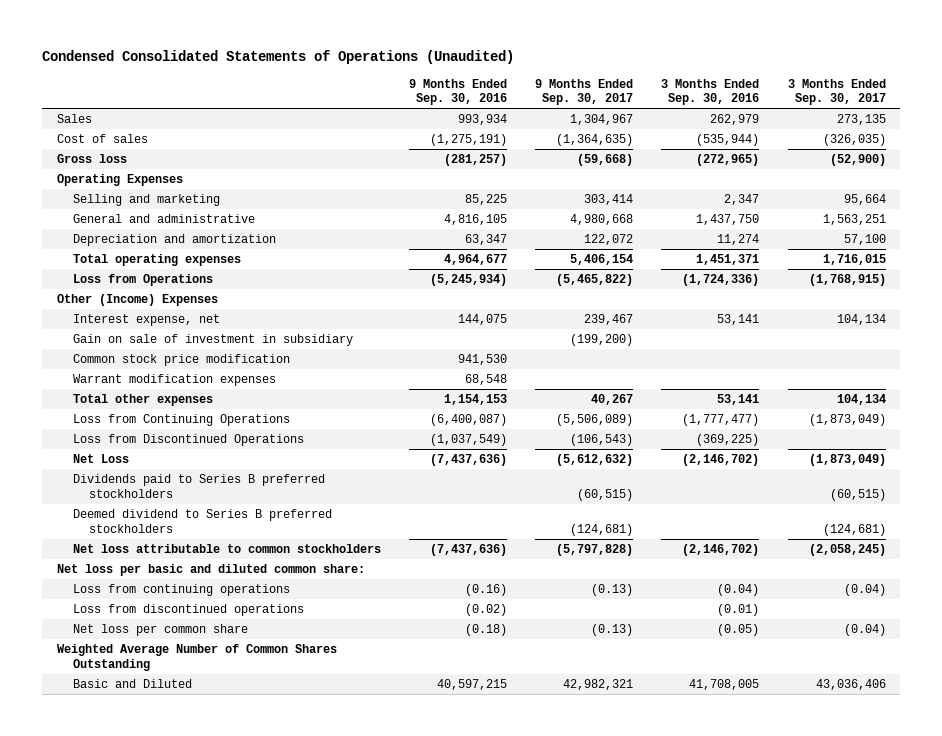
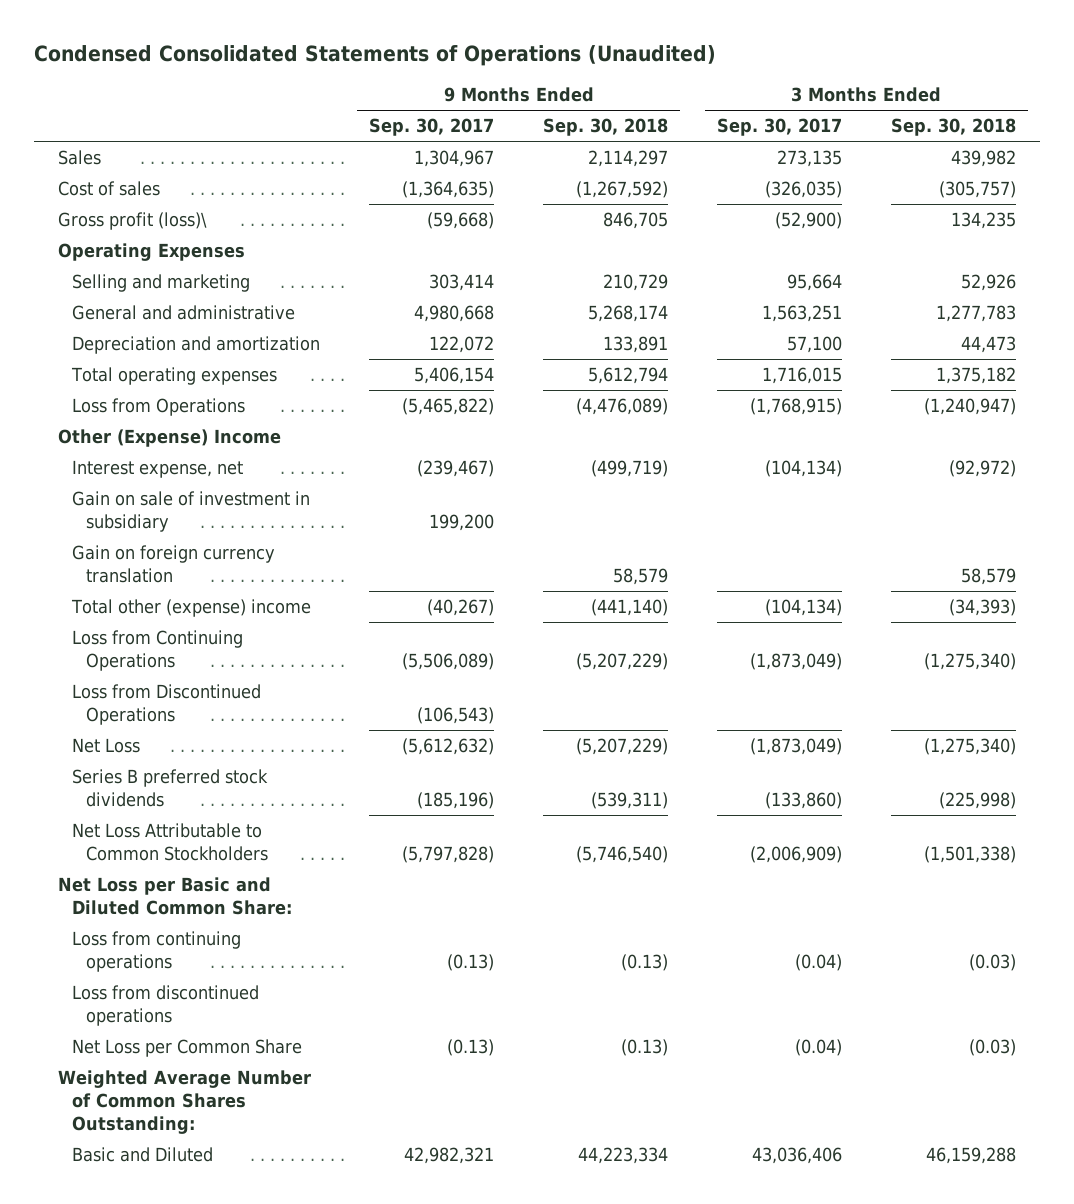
- | 9 Months Ended Sep. 30, 2016 | 9 Months Ended Sep. 30, 2017 | 3 Months Ended Sep. 30, 2016 | 3 Months Ended Sep. 30, 2017
+ | 9 Months Ended Sep. 30, 2017 | 9 Months Ended Sep. 30, 2018 | 3 Months Ended Sep. 30, 2017 | 3 Months Ended Sep. 30, 2018
- Gross loss | (281,257) | (59,668) | (272,965) | (52,900)
+ Gross profit (loss)\ | (59,668) | 846,705 | (52,900) | 134,235
- Other (Income) Expenses
- Interest expense, net | 144,075 | 239,467 | 53,141 | 104,134
- Gain on sale of investment in subsidiary | | (199,200) | |
- Common stock price modification | 941,530 | | |
- Warrant modification expenses | 68,548 | | |
- Total other expenses | 1,154,153 | 40,267 | 53,141 | 104,134
+ Other (Expense) Income
+ Interest expense, net | (239,467) | (499,719) | (104,134) | (92,972)
+ Gain on sale of investment in subsidiary | 199,200 | | |
+ Gain on foreign currency translation | | 58,579 | | 58,579
+ Total other (expense) income | (40,267) | (441,140) | (104,134) | (34,393)
- Dividends paid to Series B preferred stockholders | | (60,515) | | (60,515)
- Deemed dividend to Series B preferred stockholders | | (124,681) | | (124,681)
- Net loss attributable to common stockholders | (7,437,636) | (5,797,828) | (2,146,702) | (2,058,245)
- Net loss per basic and diluted common share:
+ Series B preferred stock dividends | (185,196) | (539,311) | (133,860) | (225,998)
+ Net Loss Attributable to Common Stockholders | (5,797,828) | (5,746,540) | (2,006,909) | (1,501,338)
+ Net Loss per Basic and Diluted Common Share:
- Net loss per common share | (0.18) | (0.13) | (0.05) | (0.04)
- Weighted Average Number of Common Shares Outstanding
+ Net Loss per Common Share | (0.13) | (0.13) | (0.04) | (0.03)
+ Weighted Average Number of Common Shares Outstanding:

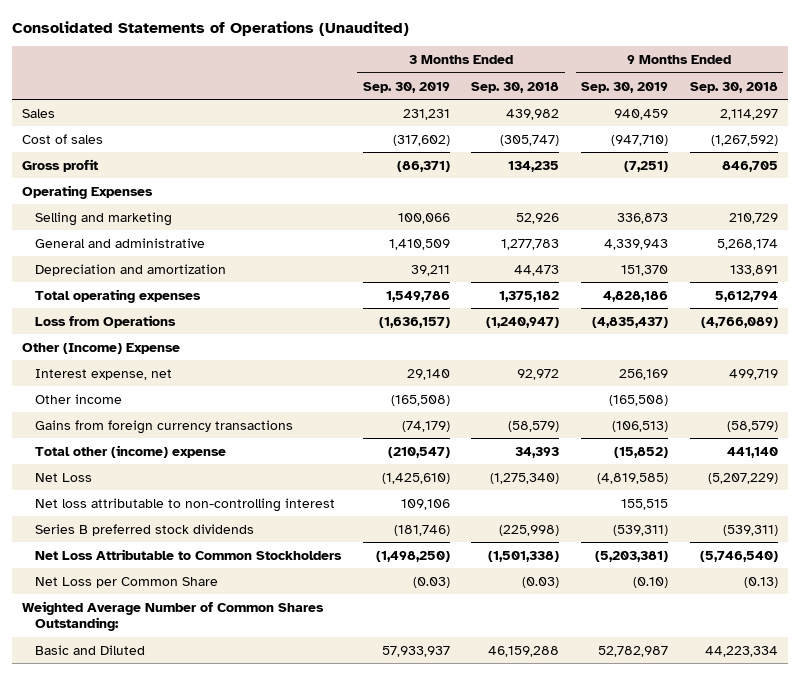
- Condensed Consolidated Statements of Operations (Unaudited)
+ Consolidated Statements of Operations (Unaudited)
- | 9 Months Ended Sep. 30, 2017 | 9 Months Ended Sep. 30, 2018 | 3 Months Ended Sep. 30, 2017 | 3 Months Ended Sep. 30, 2018
+ | 3 Months Ended Sep. 30, 2019 | 3 Months Ended Sep. 30, 2018 | 9 Months Ended Sep. 30, 2019 | 9 Months Ended Sep. 30, 2018
- Cost of sales | (1,364,635) | (1,267,592) | (326,035) | (305,757)
- Gross profit (loss)\ | (59,668) | 846,705 | (52,900) | 134,235
+ Cost of sales | (317,602) | (305,747) | (947,710) | (1,267,592)
+ Gross profit | (86,371) | 134,235 | (7,251) | 846,705
- Loss from Operations | (5,465,822) | (4,476,089) | (1,768,915) | (1,240,947)
- Other (Expense) Income
- Interest expense, net | (239,467) | (499,719) | (104,134) | (92,972)
- Gain on sale of investment in subsidiary | 199,200 | | |
- Gain on foreign currency translation | | 58,579 | | 58,579
- Total other (expense) income | (40,267) | (441,140) | (104,134) | (34,393)
- Loss from Continuing Operations | (5,506,089) | (5,207,229) | (1,873,049) | (1,275,340)
- Loss from Discontinued Operations | (106,543) | | |
+ Loss from Operations | (1,636,157) | (1,240,947) | (4,835,437) | (4,766,089)
+ Other (Income) Expense
+ Interest expense, net | 29,140 | 92,972 | 256,169 | 499,719
+ Other income | (165,508) | | (165,508) |
+ Gains from foreign currency transactions | (74,179) | (58,579) | (106,513) | (58,579)
+ Total other (income) expense | (210,547) | 34,393 | (15,852) | 441,140
+ Net loss attributable to non-controlling interest | 109,106 | | 155,515 |
- Net Loss per Basic and Diluted Common Share:
- Loss from continuing operations | (0.13) | (0.13) | (0.04) | (0.03)
- Loss from discontinued operations

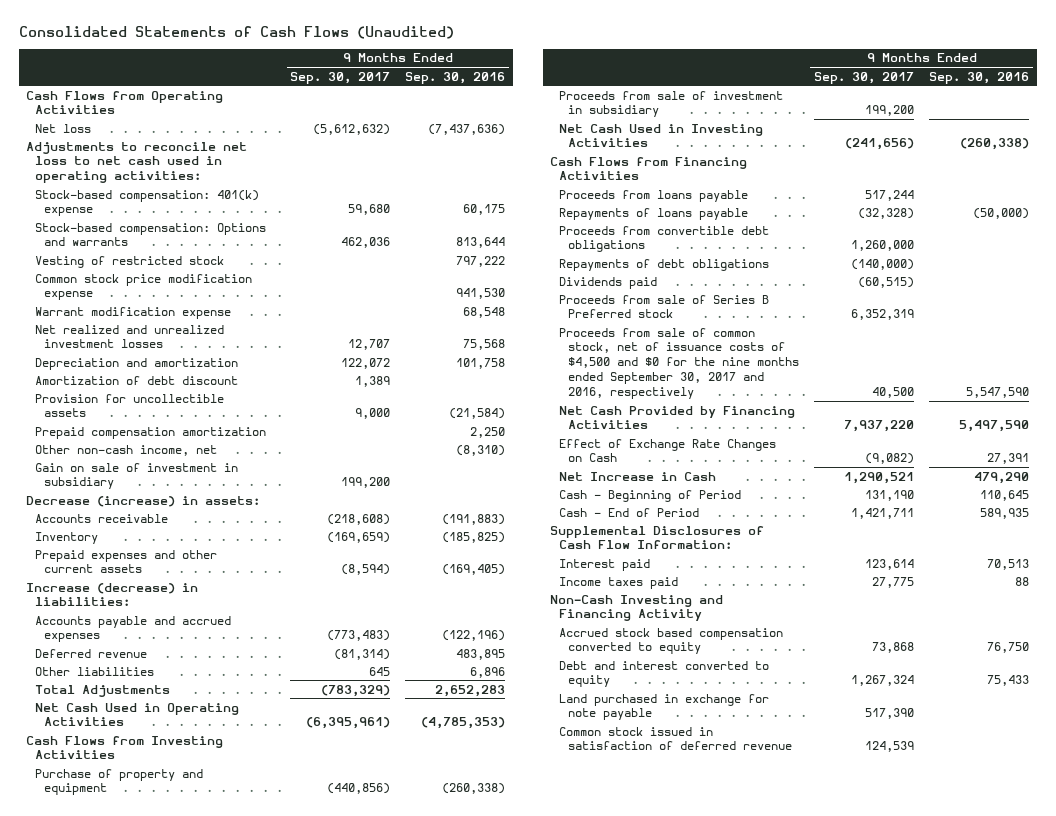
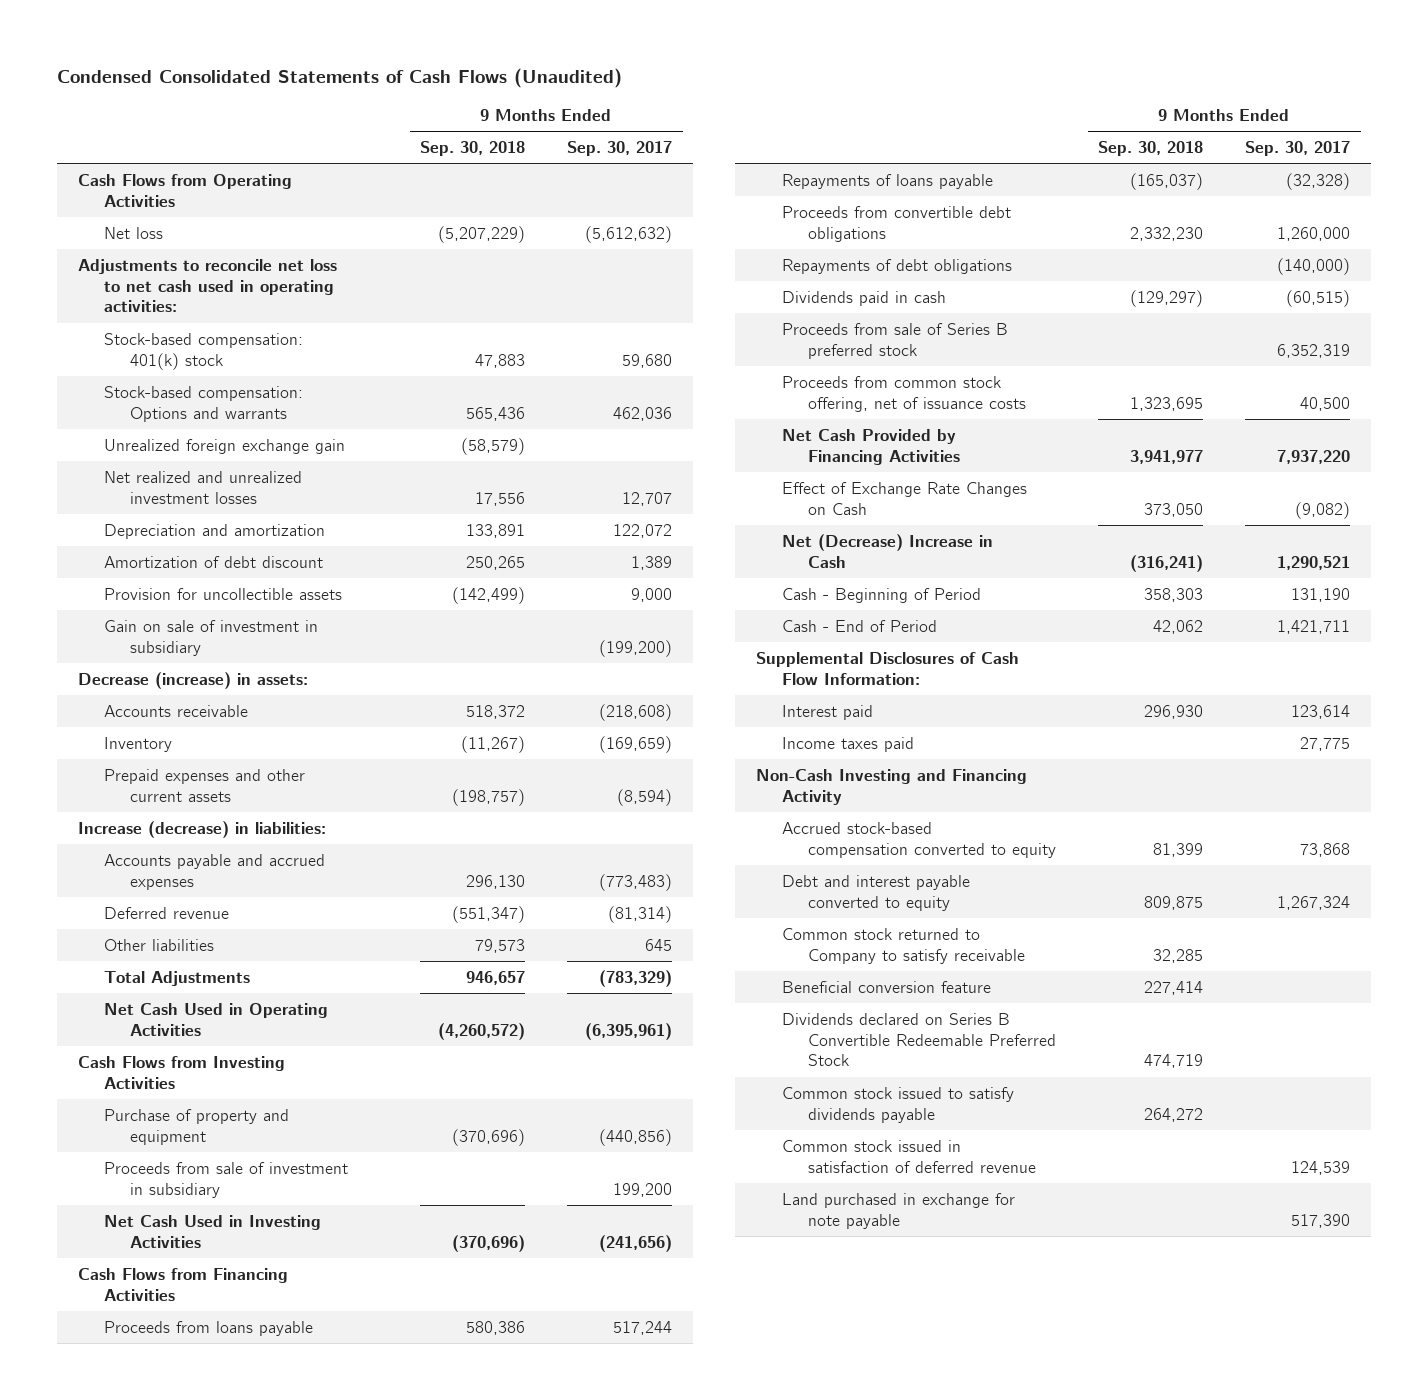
- Consolidated Statements of Cash Flows (Unaudited)
+ Condensed Consolidated Statements of Cash Flows (Unaudited)
- | 9 Months Ended Sep. 30, 2017 | 9 Months Ended Sep. 30, 2016
+ | 9 Months Ended Sep. 30, 2018 | 9 Months Ended Sep. 30, 2017
- Stock-based compensation: 401(k) expense | 59,680 | 60,175
+ Stock-based compensation: 401(k) stock | 47,883 | 59,680
- Vesting of restricted stock | | 797,222
- Common stock price modification expense | | 941,530
- Warrant modification expense | | 68,548
+ Unrealized foreign exchange gain | (58,579) |
- Prepaid compensation amortization | | 2,250
- Other non-cash income, net | | (8,310)
- Gain on sale of investment in subsidiary | 199,200 |
+ Gain on sale of investment in subsidiary | | (199,200)
- Dividends paid | (60,515) |
- Proceeds from sale of Series B Preferred stock | 6,352,319 |
- Proceeds from sale of common stock, net of issuance costs of $4,500 and $0 for the nine months ended September 30, 2017 and 2016, respectively | 40,500 | 5,547,590
+ Dividends paid in cash | (129,297) | (60,515)
+ Proceeds from sale of Series B preferred stock | | 6,352,319
+ Proceeds from common stock offering, net of issuance costs | 1,323,695 | 40,500
- Net Increase in Cash | 1,290,521 | 479,290
+ Net (Decrease) Increase in Cash | (316,241) | 1,290,521
- Accrued stock based compensation converted to equity | 73,868 | 76,750
- Debt and interest converted to equity | 1,267,324 | 75,433
+ Accrued stock-based compensation converted to equity | 81,399 | 73,868
+ Debt and interest payable converted to equity | 809,875 | 1,267,324
+ Common stock returned to Company to satisfy receivable | 32,285 |
+ Beneficial conversion feature | 227,414 |
+ Dividends declared on Series B Convertible Redeemable Preferred Stock | 474,719 |
+ Common stock issued to satisfy dividends payable | 264,272 |
moved down: Land purchased in exchange for note payable | | 517,390

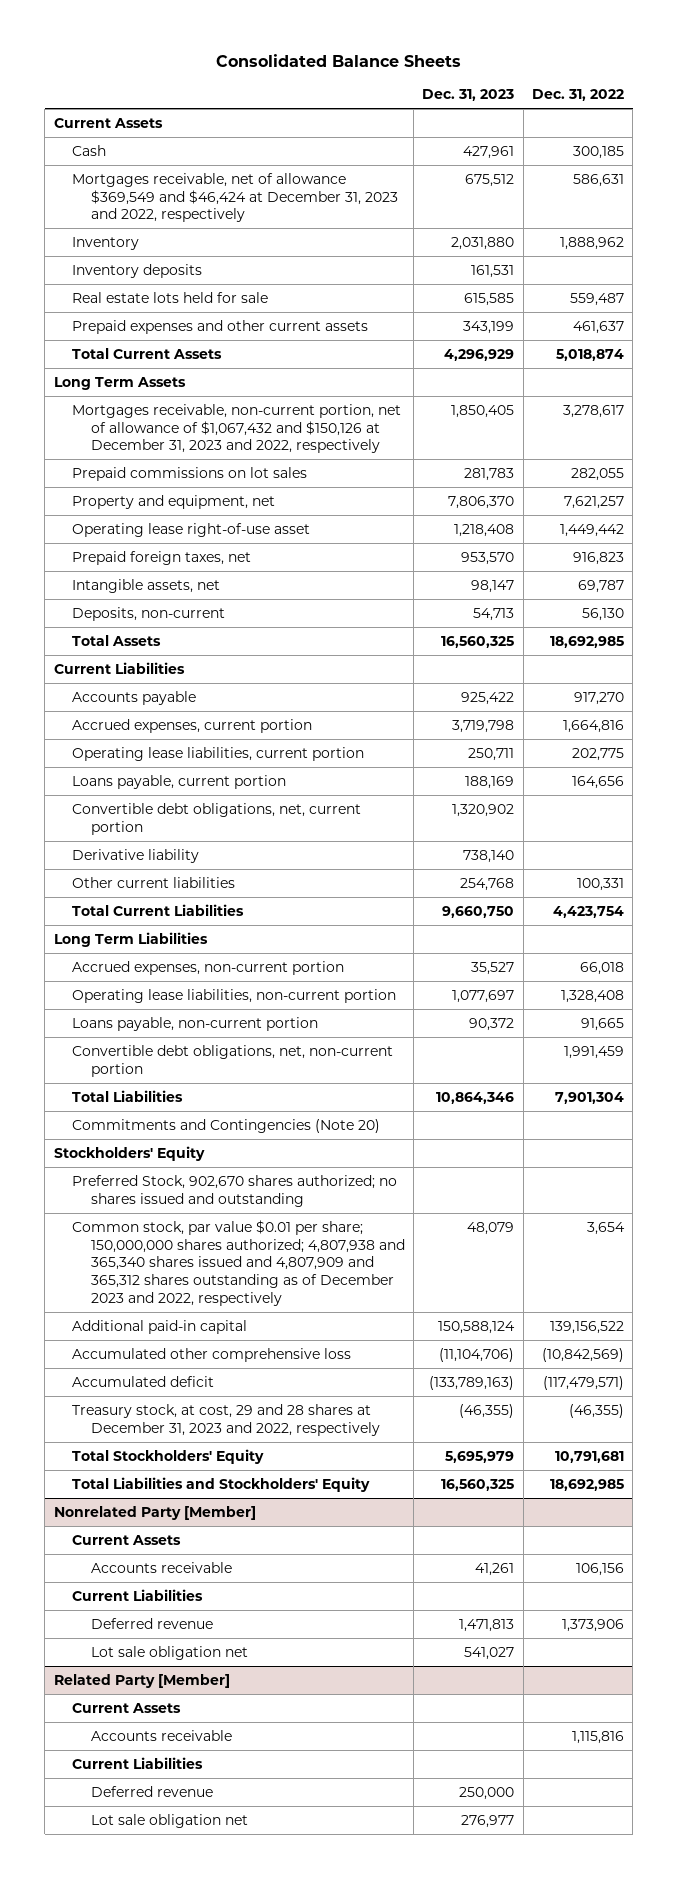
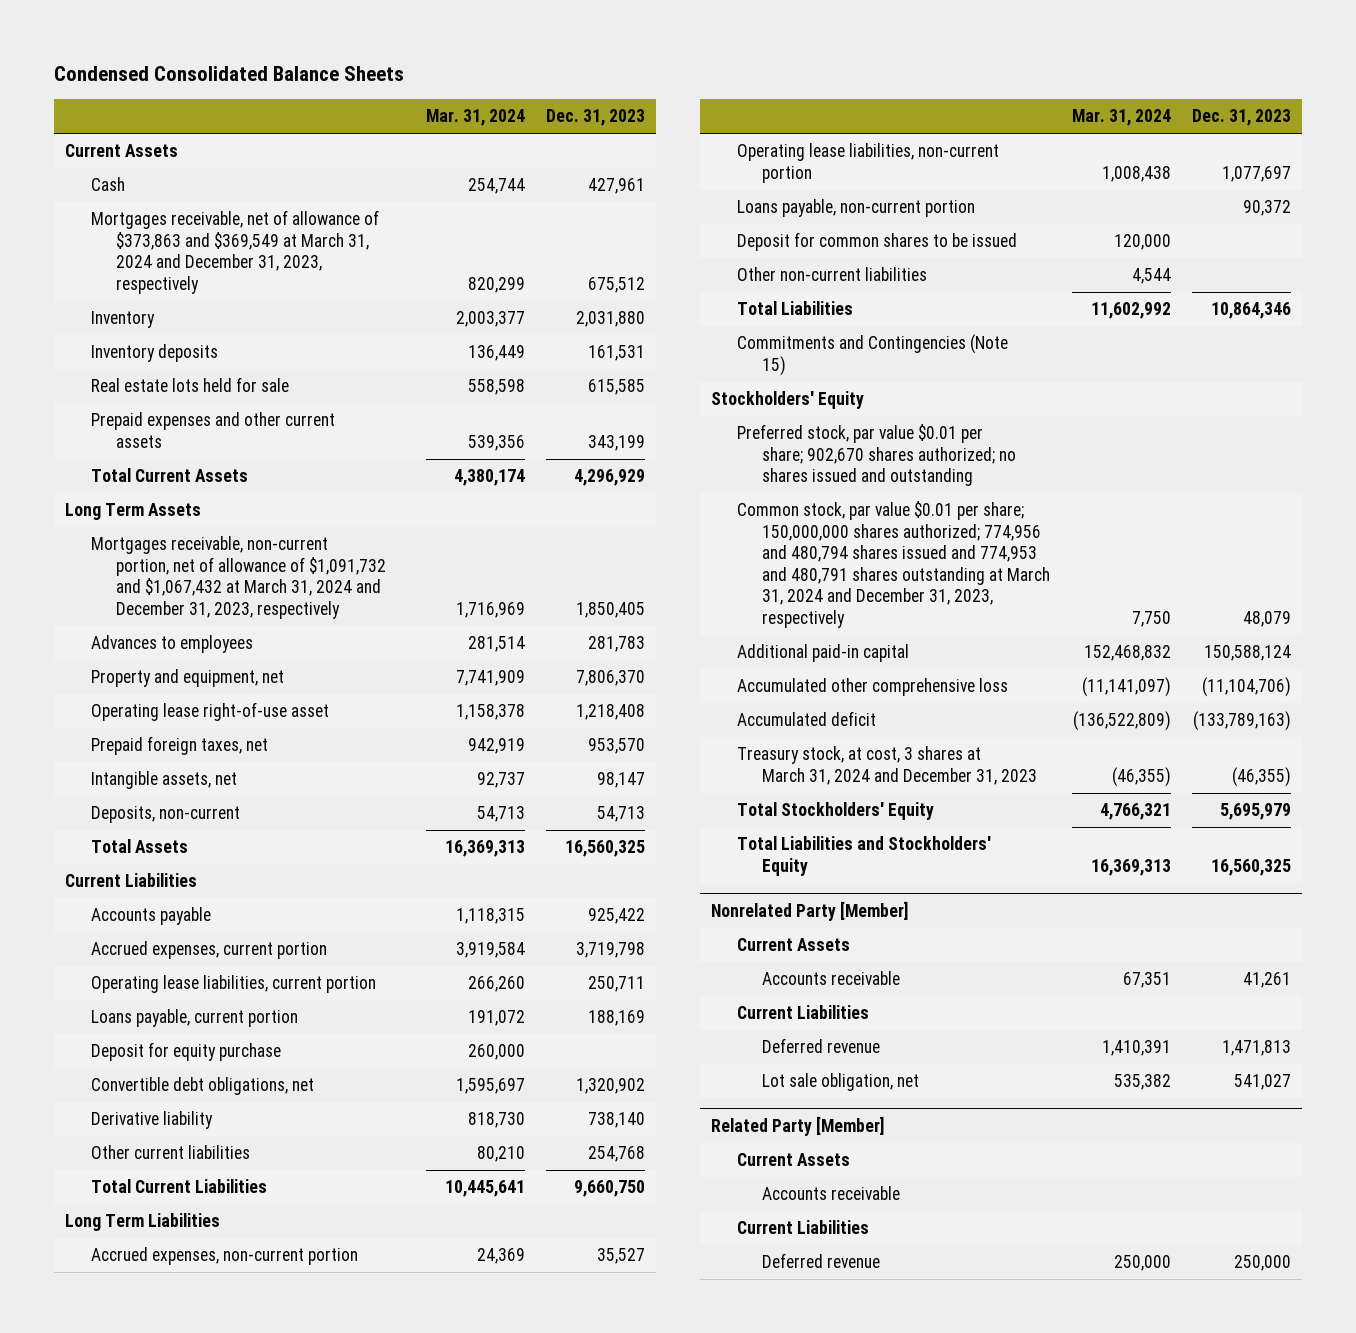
- Consolidated Balance Sheets
+ Condensed Consolidated Balance Sheets
- | Dec. 31, 2023 | Dec. 31, 2022
+ | Mar. 31, 2024 | Dec. 31, 2023
- Mortgages receivable, net of allowance $369,549 and $46,424 at December 31, 2023 and 2022, respectively | 675,512 | 586,631
+ Mortgages receivable, net of allowance of $373,863 and $369,549 at March 31, 2024 and December 31, 2023, respectively | 820,299 | 675,512
- Mortgages receivable, non-current portion, net of allowance of $1,067,432 and $150,126 at December 31, 2023 and 2022, respectively | 1,850,405 | 3,278,617
- Prepaid commissions on lot sales | 281,783 | 282,055
+ Mortgages receivable, non-current portion, net of allowance of $1,091,732 and $1,067,432 at March 31, 2024 and December 31, 2023, respectively | 1,716,969 | 1,850,405
+ Advances to employees | 281,514 | 281,783
- Convertible debt obligations, net, current portion | 1,320,902 |
+ Deposit for equity purchase | 260,000 |
+ Convertible debt obligations, net | 1,595,697 | 1,320,902
- Convertible debt obligations, net, non-current portion | | 1,991,459
+ Deposit for common shares to be issued | 120,000 |
+ Other non-current liabilities | 4,544 |
- Commitments and Contingencies (Note 20)
+ Commitments and Contingencies (Note 15)
- Preferred Stock, 902,670 shares authorized; no shares issued and outstanding
- Common stock, par value $0.01 per share; 150,000,000 shares authorized; 4,807,938 and 365,340 shares issued and 4,807,909 and 365,312 shares outstanding as of December 2023 and 2022, respectively | 48,079 | 3,654
+ Preferred stock, par value $0.01 per share; 902,670 shares authorized; no shares issued and outstanding
+ Common stock, par value $0.01 per share; 150,000,000 shares authorized; 774,956 and 480,794 shares issued and 774,953 and 480,791 shares outstanding at March 31, 2024 and December 31, 2023, respectively | 7,750 | 48,079
- Treasury stock, at cost, 29 and 28 shares at December 31, 2023 and 2022, respectively | (46,355) | (46,355)
+ Treasury stock, at cost, 3 shares at March 31, 2024 and December 31, 2023 | (46,355) | (46,355)
@ Nonrelated Party [Member]
- Lot sale obligation net | 541,027 |
+ Lot sale obligation, net | 535,382 | 541,027
@ Related Party [Member]
- Lot sale obligation net | 276,977 |

